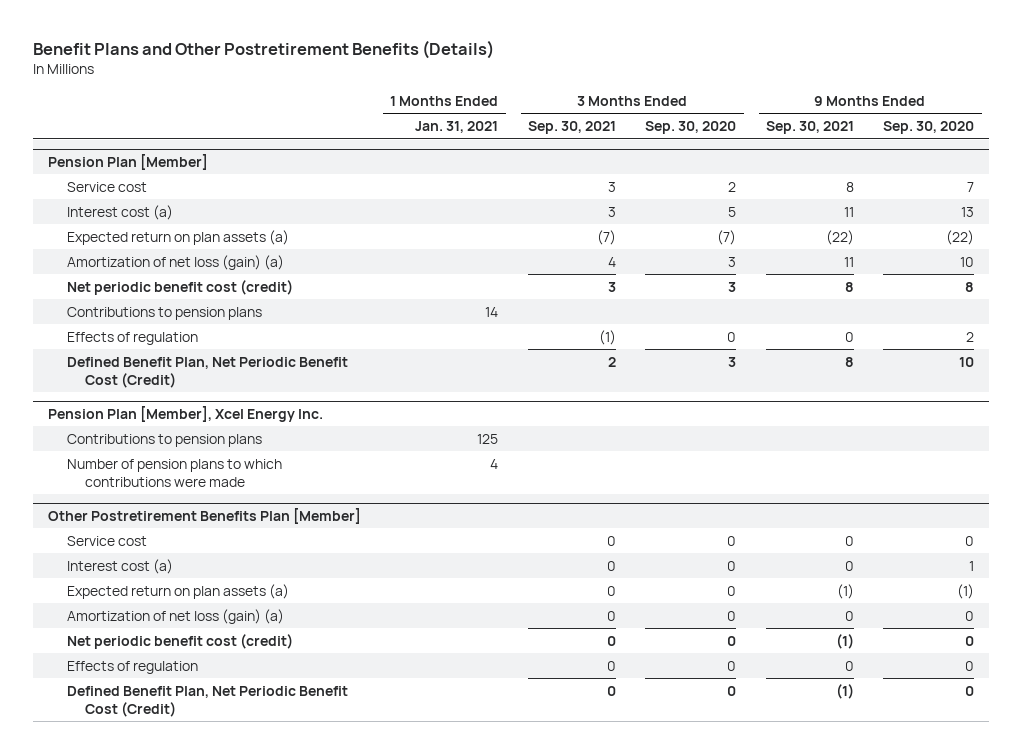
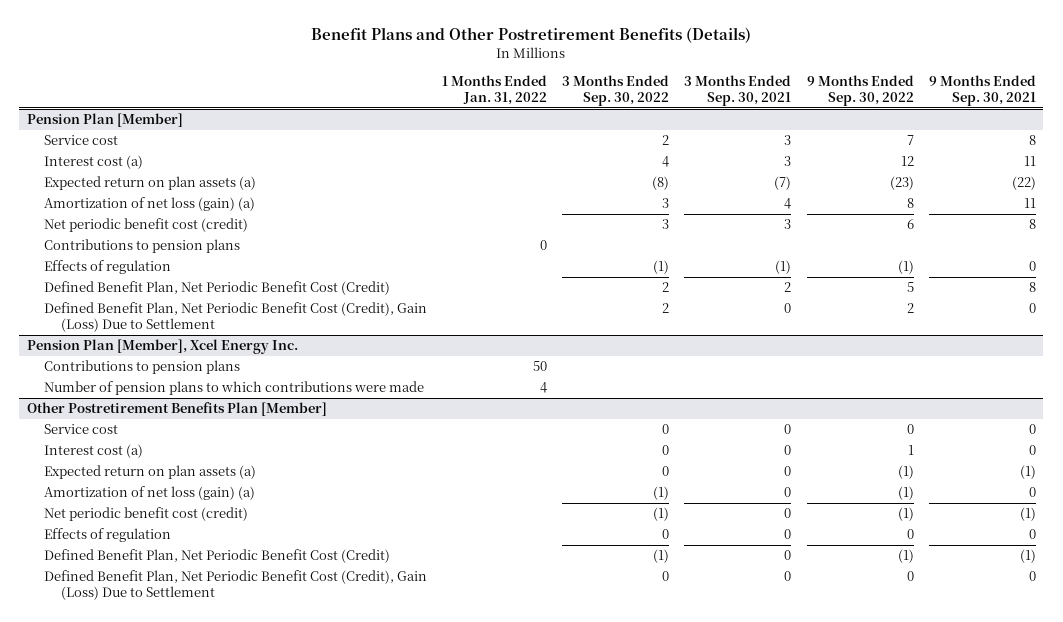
- | 1 Months Ended Jan. 31, 2021 | 3 Months Ended Sep. 30, 2021 | 3 Months Ended Sep. 30, 2020 | 9 Months Ended Sep. 30, 2021 | 9 Months Ended Sep. 30, 2020
+ | 1 Months Ended Jan. 31, 2022 | 3 Months Ended Sep. 30, 2022 | 3 Months Ended Sep. 30, 2021 | 9 Months Ended Sep. 30, 2022 | 9 Months Ended Sep. 30, 2021
@ Pension Plan [Member]
+ Defined Benefit Plan, Net Periodic Benefit Cost (Credit), Gain (Loss) Due to Settlement | | 2 | 0 | 2 | 0
@ Other Postretirement Benefits Plan [Member]
+ Defined Benefit Plan, Net Periodic Benefit Cost (Credit), Gain (Loss) Due to Settlement | | 0 | 0 | 0 | 0

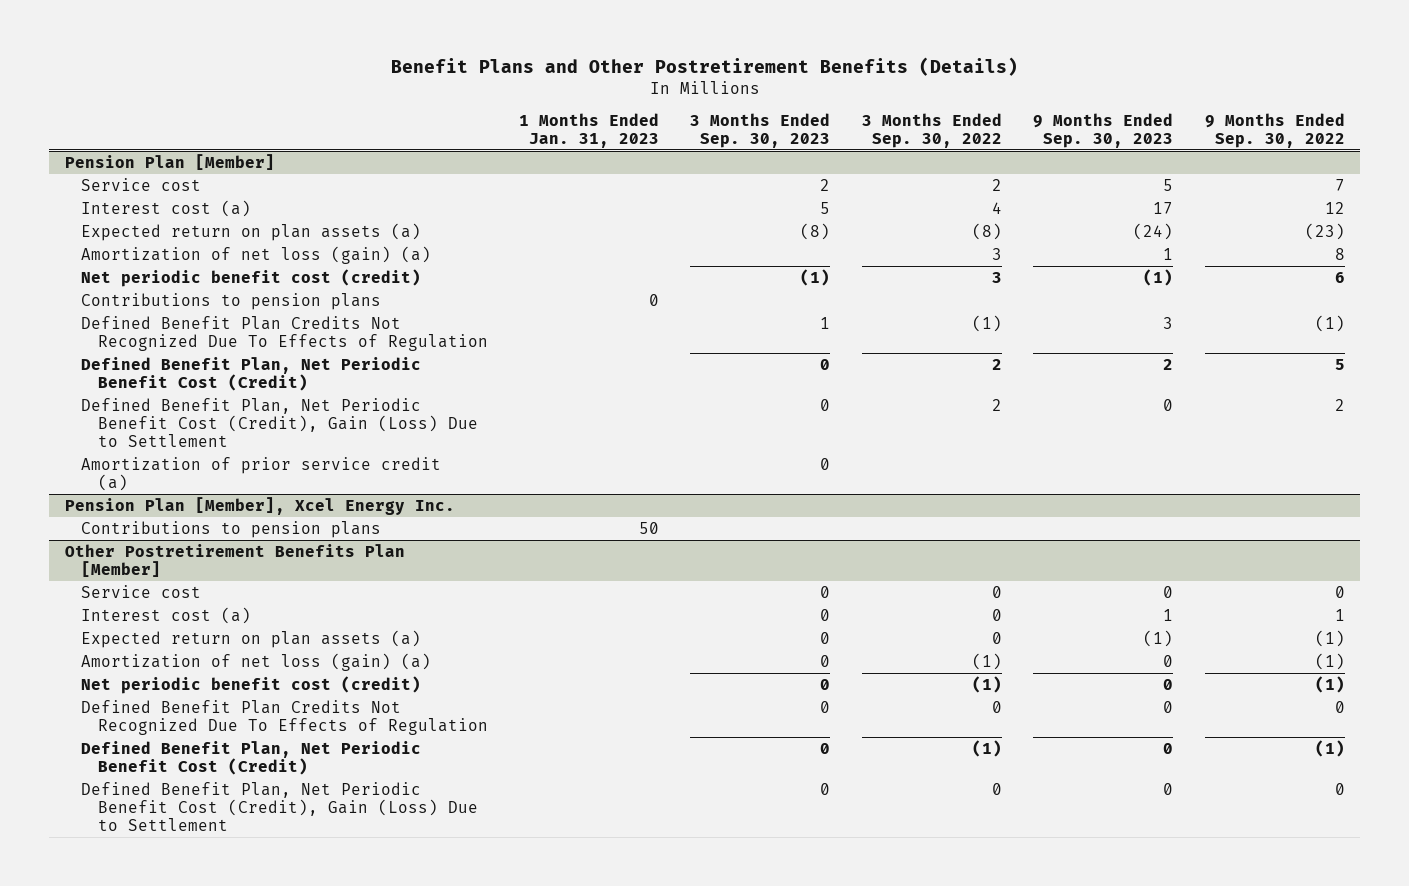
- | 1 Months Ended Jan. 31, 2022 | 3 Months Ended Sep. 30, 2022 | 3 Months Ended Sep. 30, 2021 | 9 Months Ended Sep. 30, 2022 | 9 Months Ended Sep. 30, 2021
+ | 1 Months Ended Jan. 31, 2023 | 3 Months Ended Sep. 30, 2023 | 3 Months Ended Sep. 30, 2022 | 9 Months Ended Sep. 30, 2023 | 9 Months Ended Sep. 30, 2022
@ Pension Plan [Member]
- Effects of regulation | | (1) | (1) | (1) | 0
+ Defined Benefit Plan Credits Not Recognized Due To Effects of Regulation | | 1 | (1) | 3 | (1)
+ Amortization of prior service credit (a) | | 0 | | |
@ Pension Plan [Member], Xcel Energy Inc.
- Number of pension plans to which contributions were made | 4 | | | |
@ Other Postretirement Benefits Plan [Member]
- Effects of regulation | | 0 | 0 | 0 | 0
+ Defined Benefit Plan Credits Not Recognized Due To Effects of Regulation | | 0 | 0 | 0 | 0

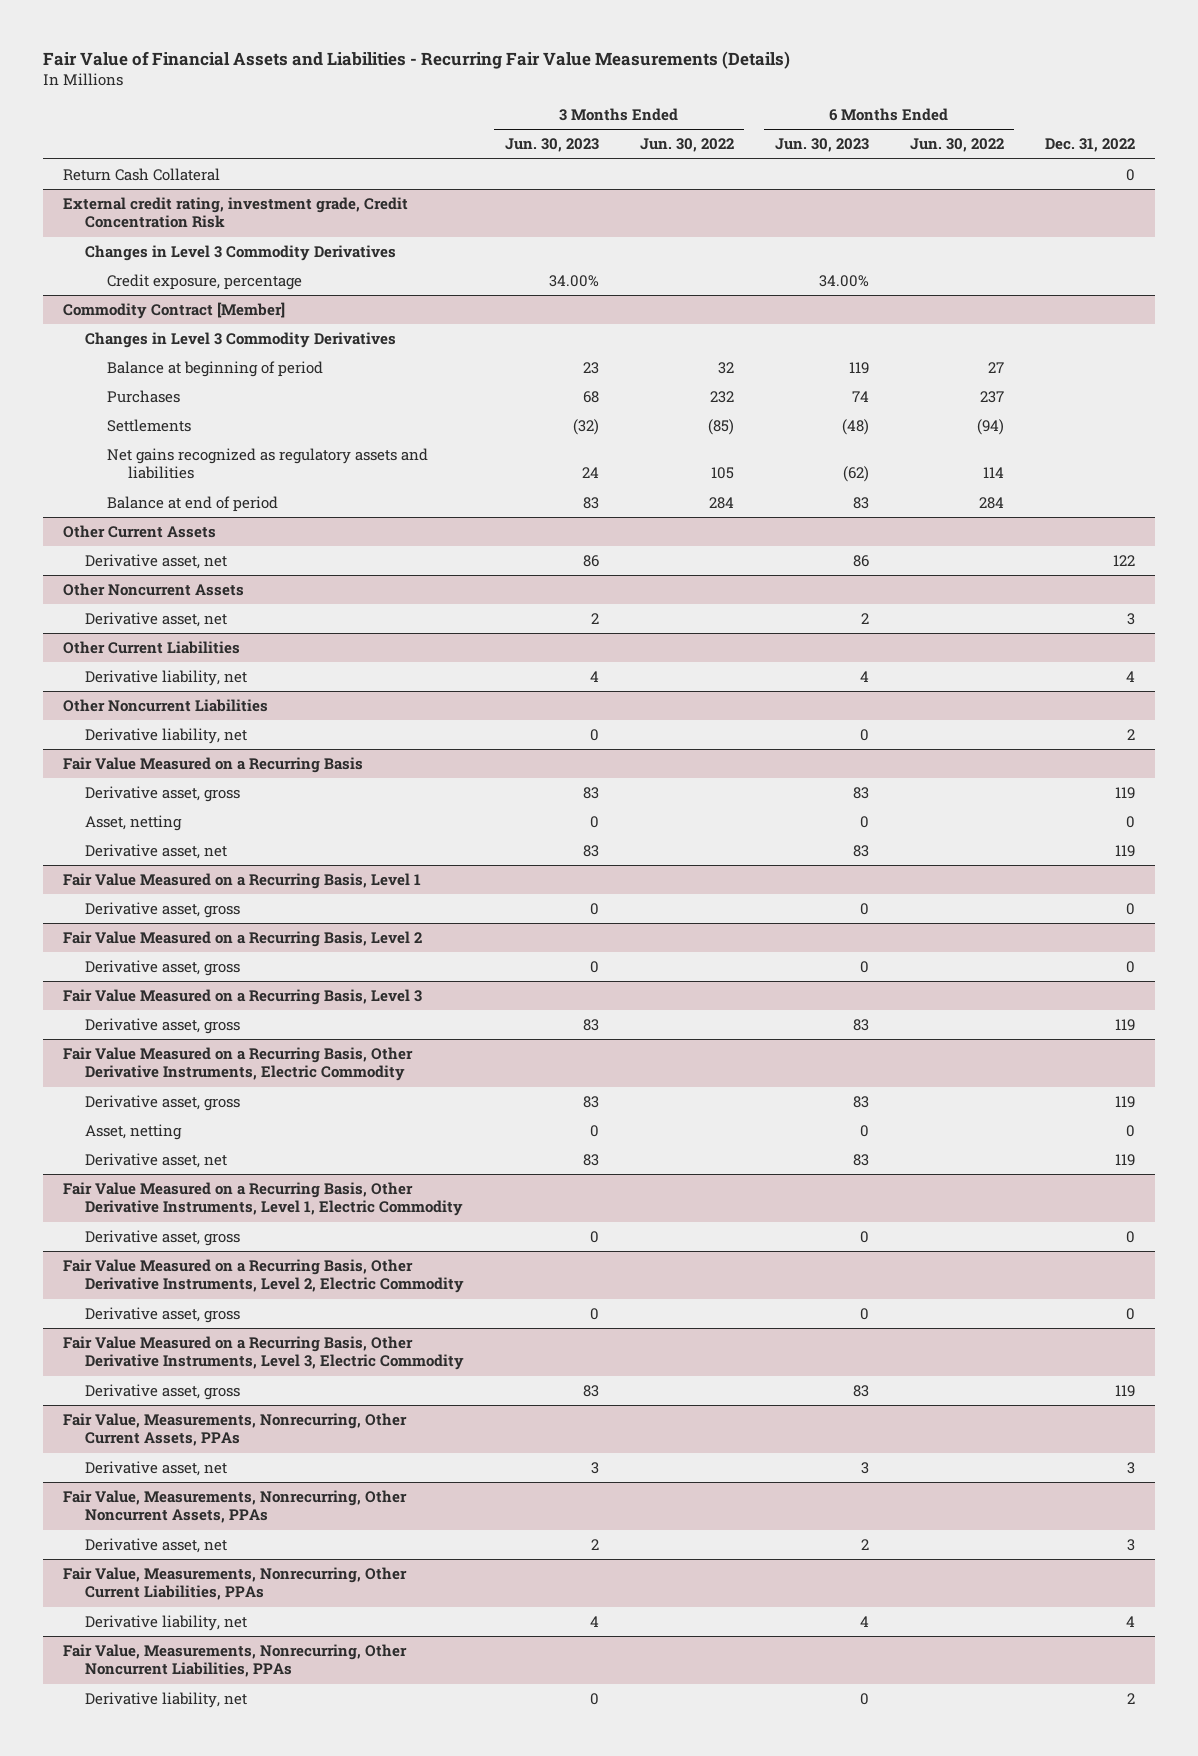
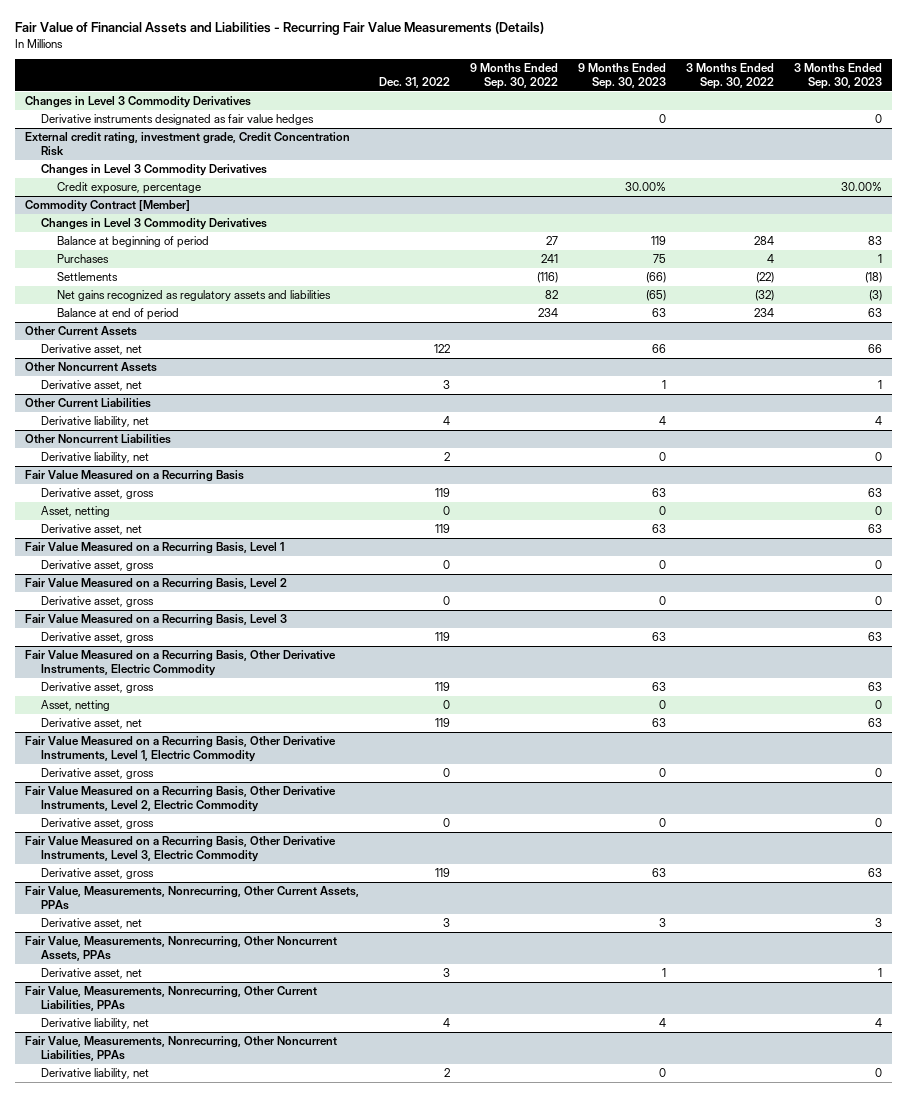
- | 3 Months Ended Jun. 30, 2023 | 3 Months Ended Jun. 30, 2022 | 6 Months Ended Jun. 30, 2023 | 6 Months Ended Jun. 30, 2022 | Dec. 31, 2022
+ | Dec. 31, 2022 | 9 Months Ended Sep. 30, 2022 | 9 Months Ended Sep. 30, 2023 | 3 Months Ended Sep. 30, 2022 | 3 Months Ended Sep. 30, 2023
- Return Cash Collateral | | | | | 0
+ Changes in Level 3 Commodity Derivatives
+ Derivative instruments designated as fair value hedges | | | 0 | | 0

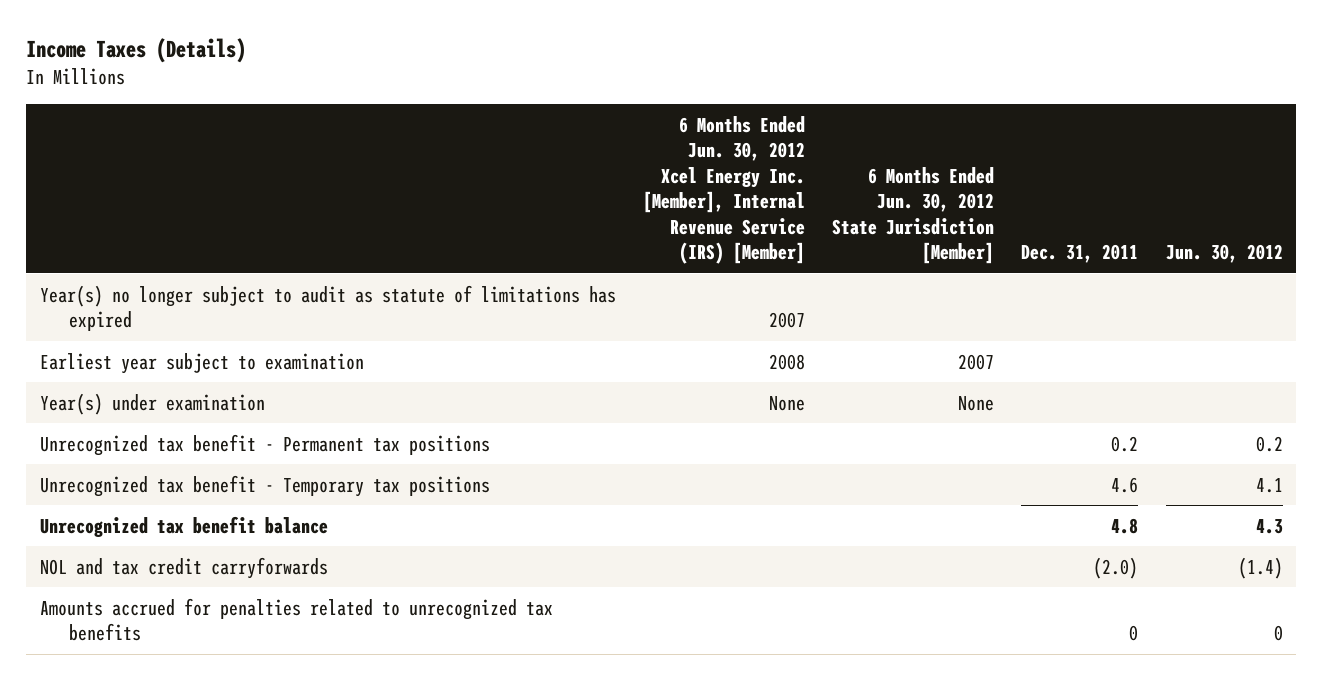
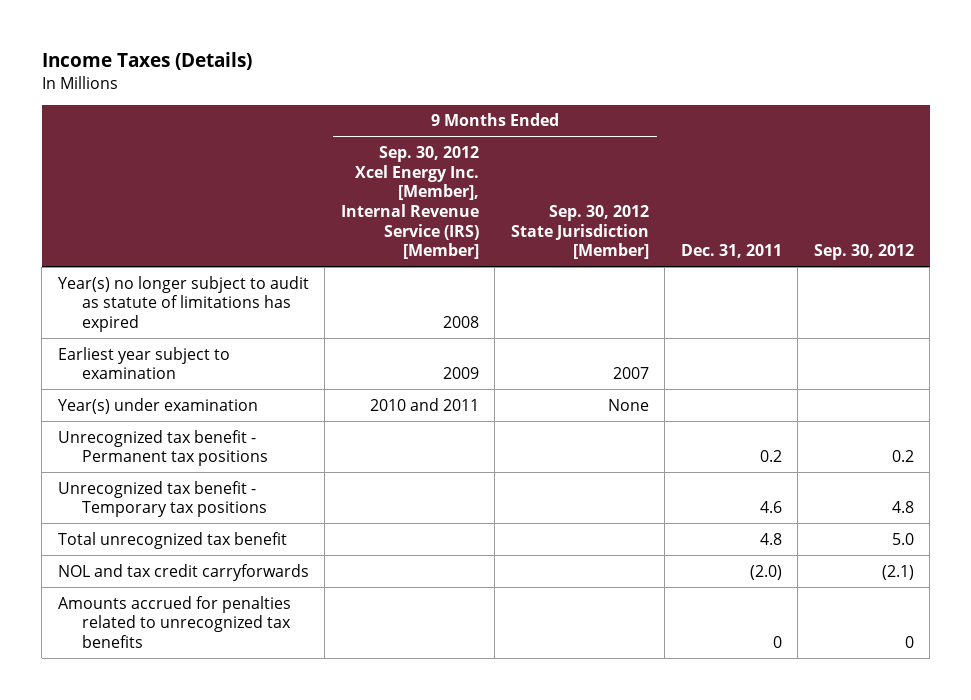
- | 6 Months Ended Jun. 30, 2012 Xcel Energy Inc. [Member], Internal Revenue Service (IRS) [Member] | 6 Months Ended Jun. 30, 2012 State Jurisdiction [Member] | Dec. 31, 2011 | Jun. 30, 2012
+ | 9 Months Ended Sep. 30, 2012 Xcel Energy Inc. [Member], Internal Revenue Service (IRS) [Member] | 9 Months Ended Sep. 30, 2012 State Jurisdiction [Member] | Dec. 31, 2011 | Sep. 30, 2012
- Unrecognized tax benefit balance | | | 4.8 | 4.3
+ Total unrecognized tax benefit | | | 4.8 | 5.0

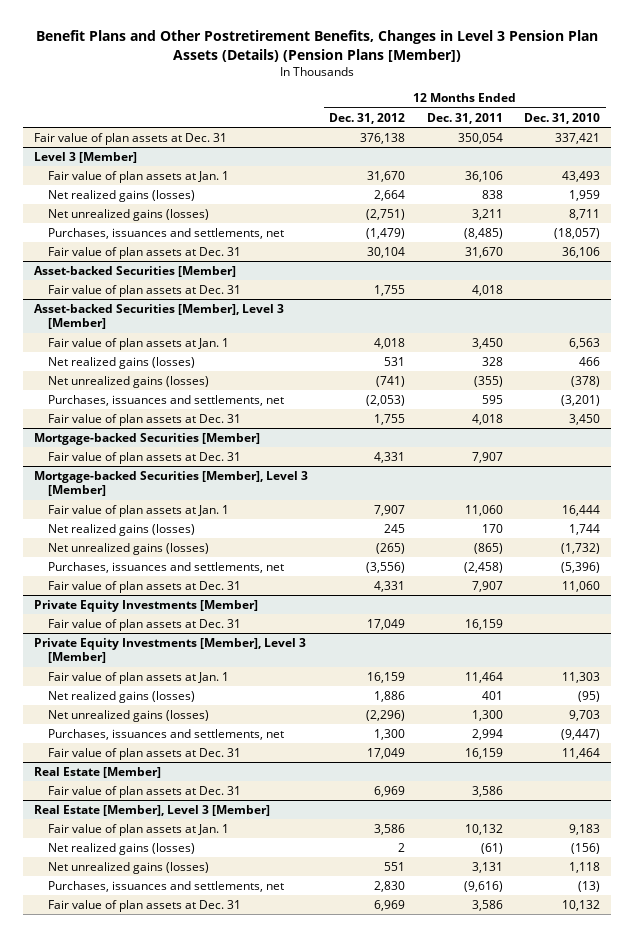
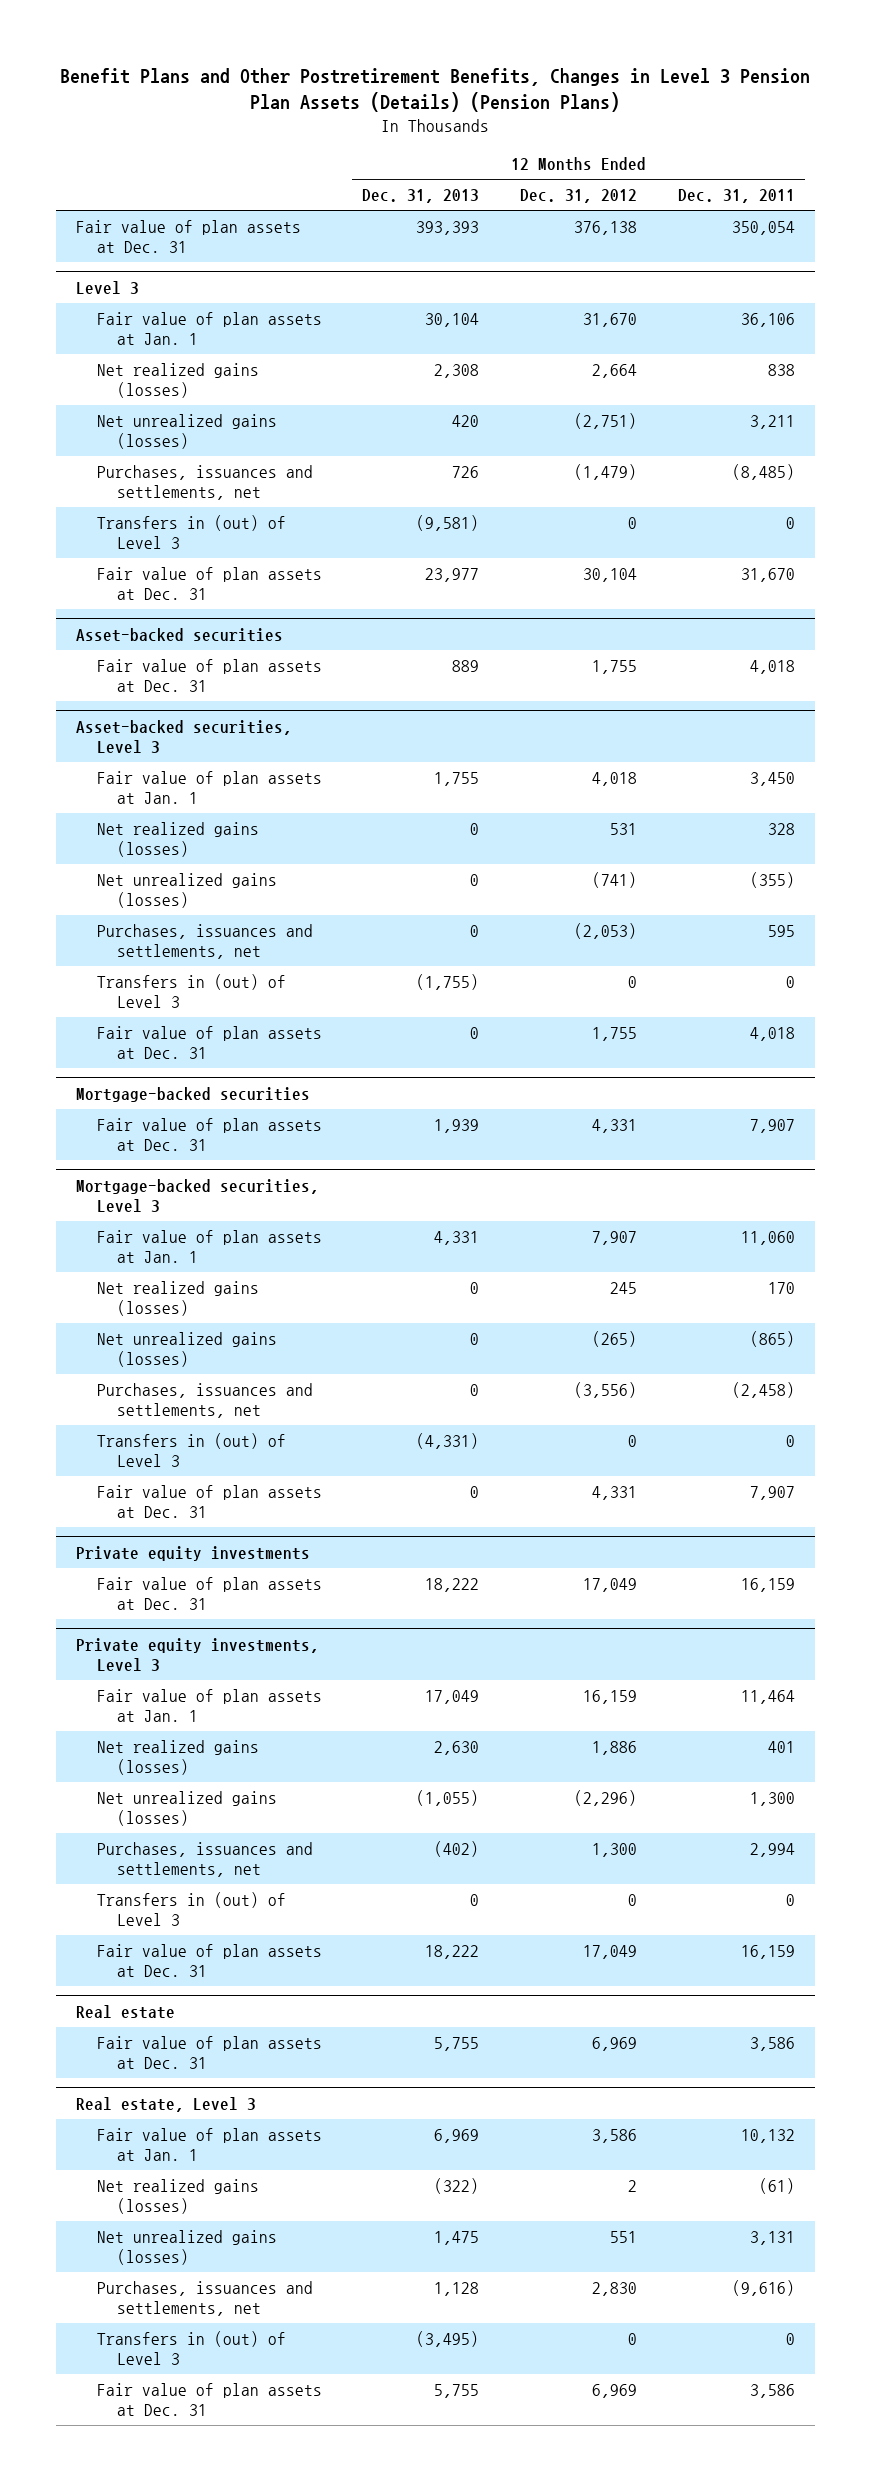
- Benefit Plans and Other Postretirement Benefits, Changes in Level 3 Pension Plan Assets (Details) (Pension Plans [Member])
+ Benefit Plans and Other Postretirement Benefits, Changes in Level 3 Pension Plan Assets (Details) (Pension Plans)
- | 12 Months Ended Dec. 31, 2012 | 12 Months Ended Dec. 31, 2011 | 12 Months Ended Dec. 31, 2010
+ | 12 Months Ended Dec. 31, 2013 | 12 Months Ended Dec. 31, 2012 | 12 Months Ended Dec. 31, 2011
- Level 3 [Member]
+ Level 3
+ Transfers in (out) of Level 3 | (9,581) | 0 | 0
- Asset-backed Securities [Member]
+ Asset-backed securities
- Asset-backed Securities [Member], Level 3 [Member]
+ Asset-backed securities, Level 3
+ Transfers in (out) of Level 3 | (1,755) | 0 | 0
- Mortgage-backed Securities [Member]
+ Mortgage-backed securities
- Mortgage-backed Securities [Member], Level 3 [Member]
+ Mortgage-backed securities, Level 3
+ Transfers in (out) of Level 3 | (4,331) | 0 | 0
- Private Equity Investments [Member]
+ Private equity investments
- Private Equity Investments [Member], Level 3 [Member]
+ Private equity investments, Level 3
+ Transfers in (out) of Level 3 | 0 | 0 | 0
- Real Estate [Member]
+ Real estate
- Real Estate [Member], Level 3 [Member]
+ Real estate, Level 3
+ Transfers in (out) of Level 3 | (3,495) | 0 | 0

